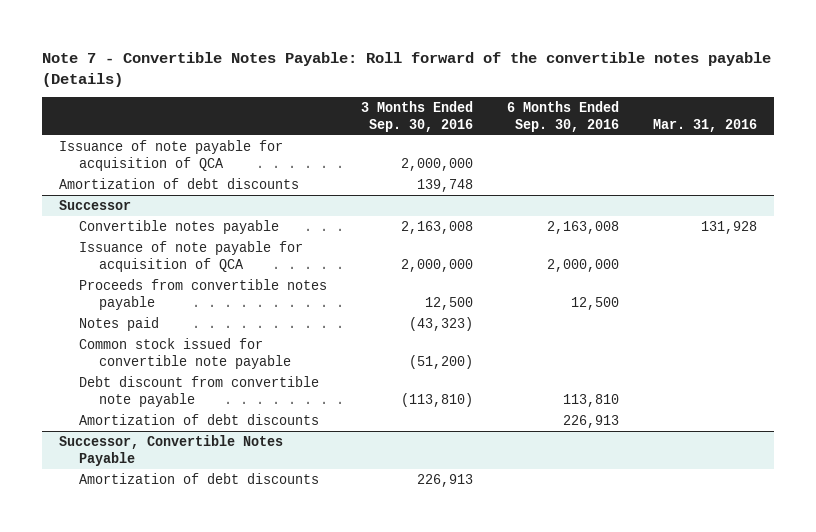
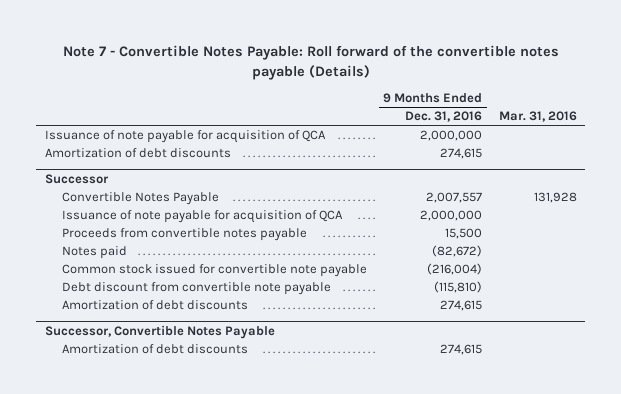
- | 3 Months Ended Sep. 30, 2016 | 6 Months Ended Sep. 30, 2016 | Mar. 31, 2016
+ | 9 Months Ended Dec. 31, 2016 | Mar. 31, 2016
@ Successor
- Convertible notes payable | 2,163,008 | 2,163,008 | 131,928
+ Convertible Notes Payable | 2,007,557 | 131,928

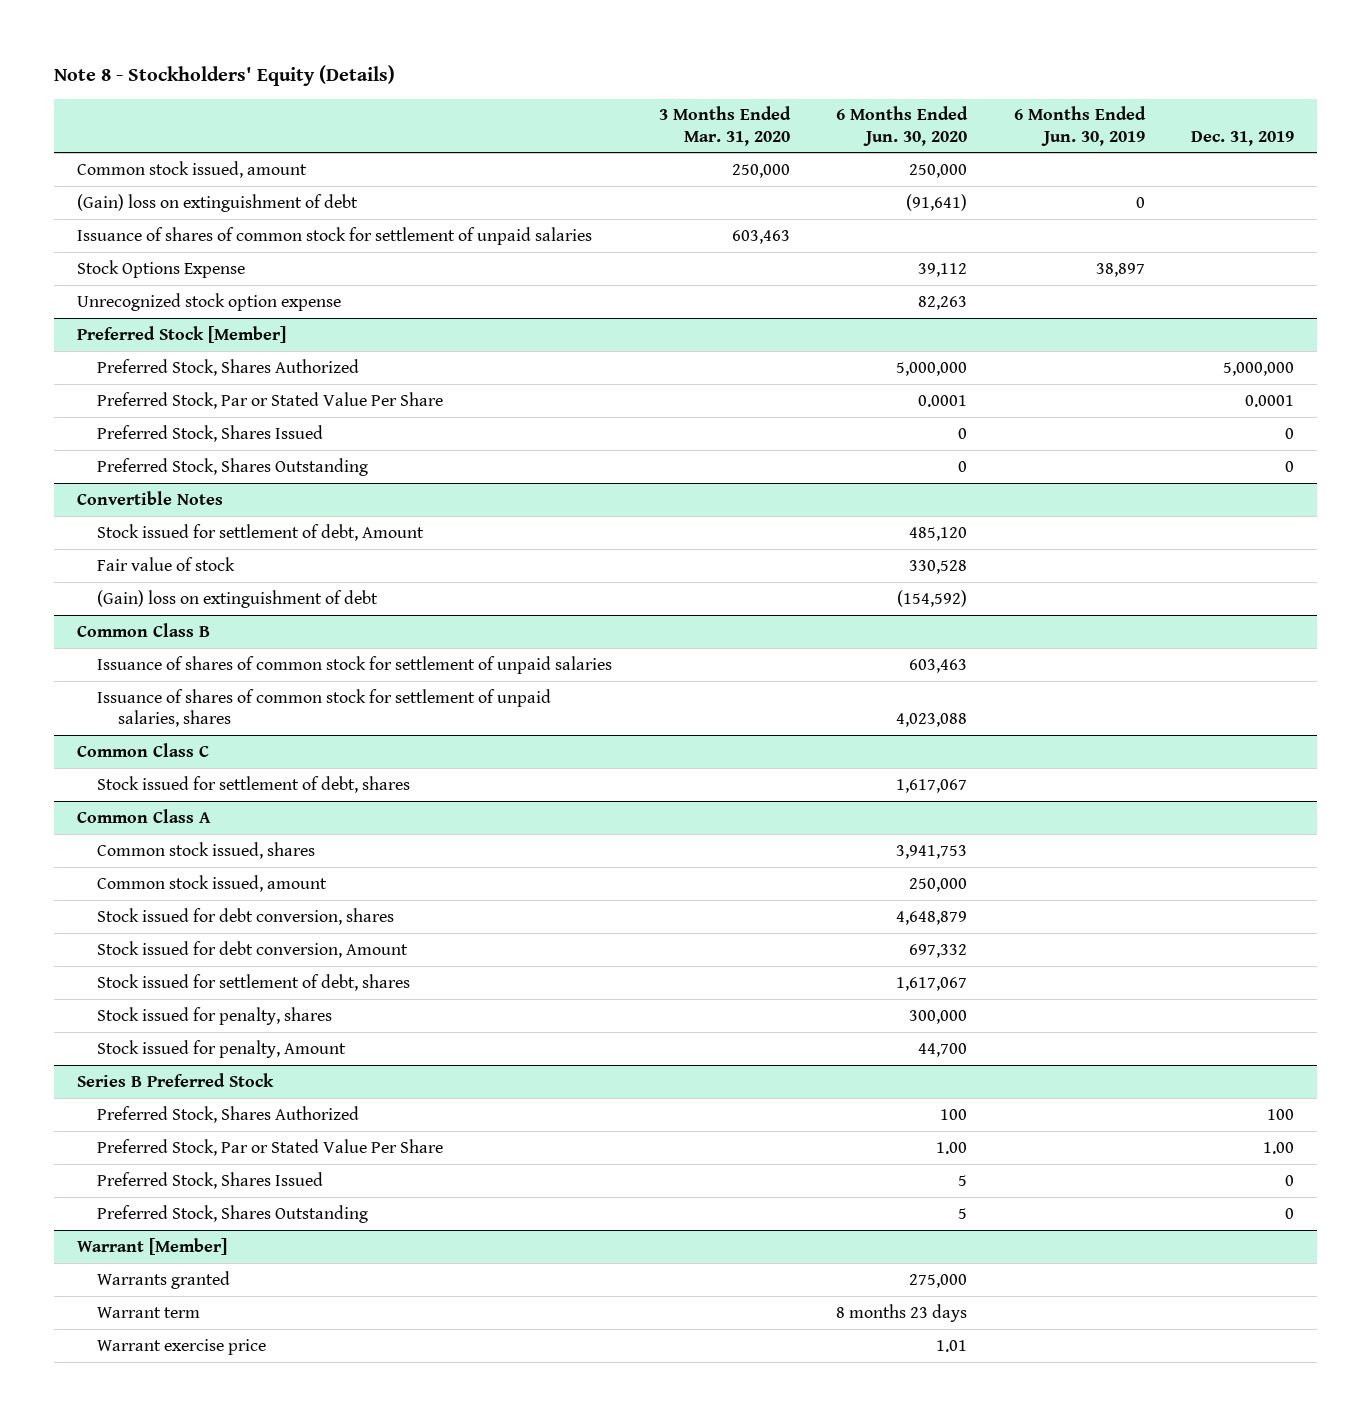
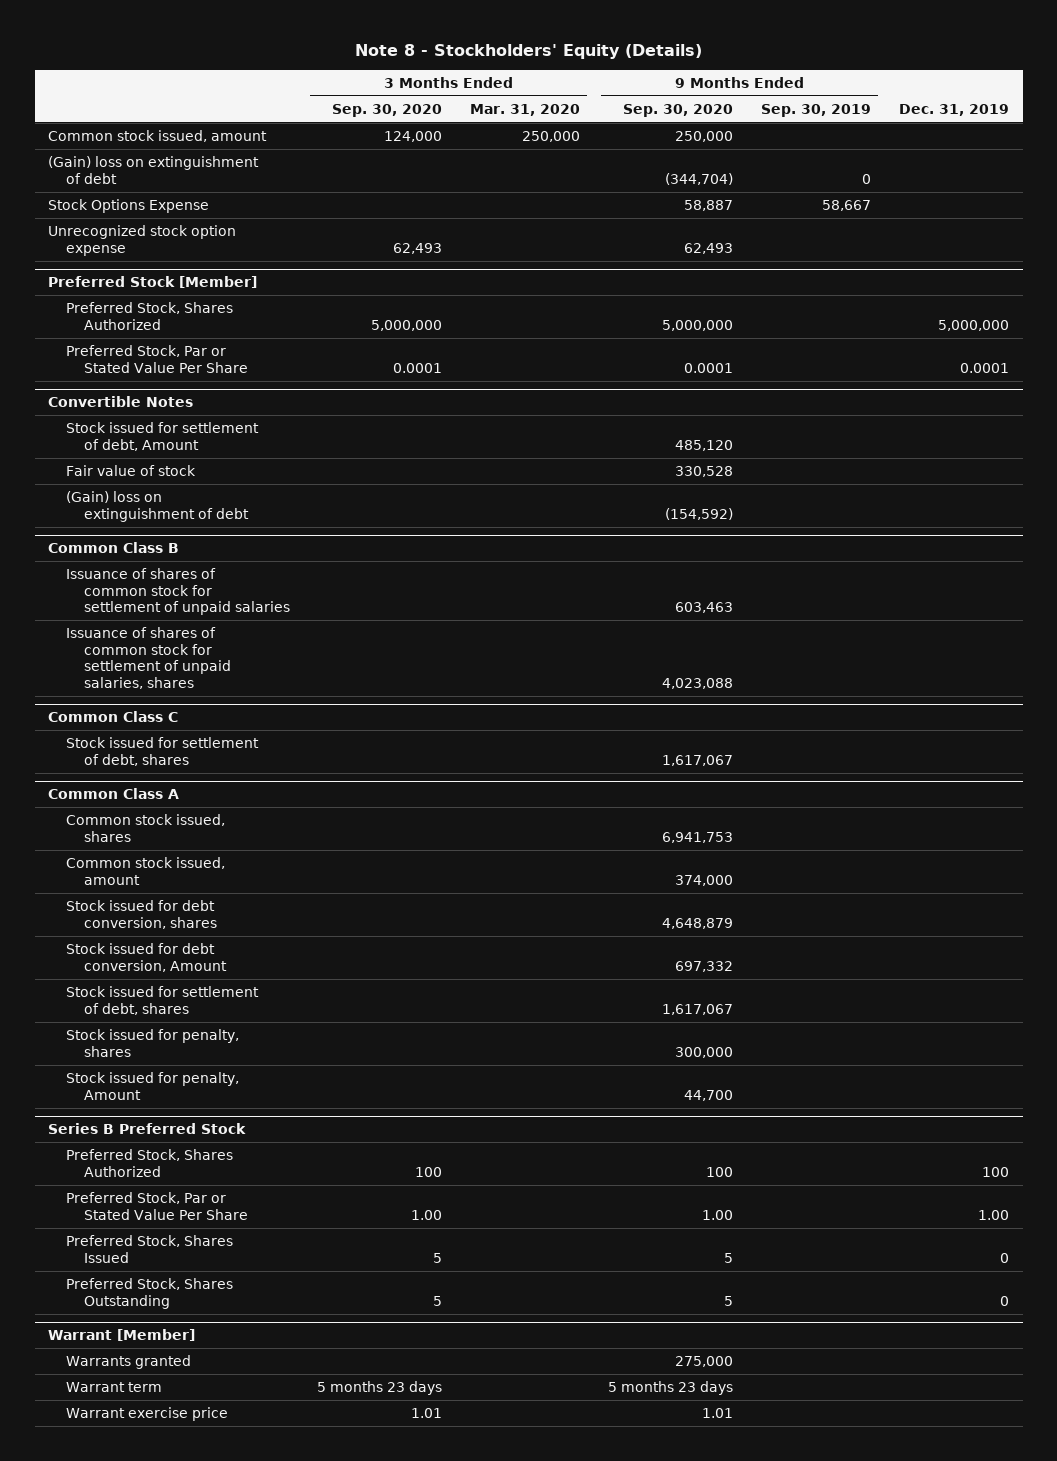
- | 3 Months Ended Mar. 31, 2020 | 6 Months Ended Jun. 30, 2020 | 6 Months Ended Jun. 30, 2019 | Dec. 31, 2019
+ | 3 Months Ended Sep. 30, 2020 | 3 Months Ended Mar. 31, 2020 | 9 Months Ended Sep. 30, 2020 | 9 Months Ended Sep. 30, 2019 | Dec. 31, 2019
- Issuance of shares of common stock for settlement of unpaid salaries | 603,463 | | |
@ Preferred Stock [Member]
- Preferred Stock, Shares Issued | | 0 | | 0
- Preferred Stock, Shares Outstanding | | 0 | | 0

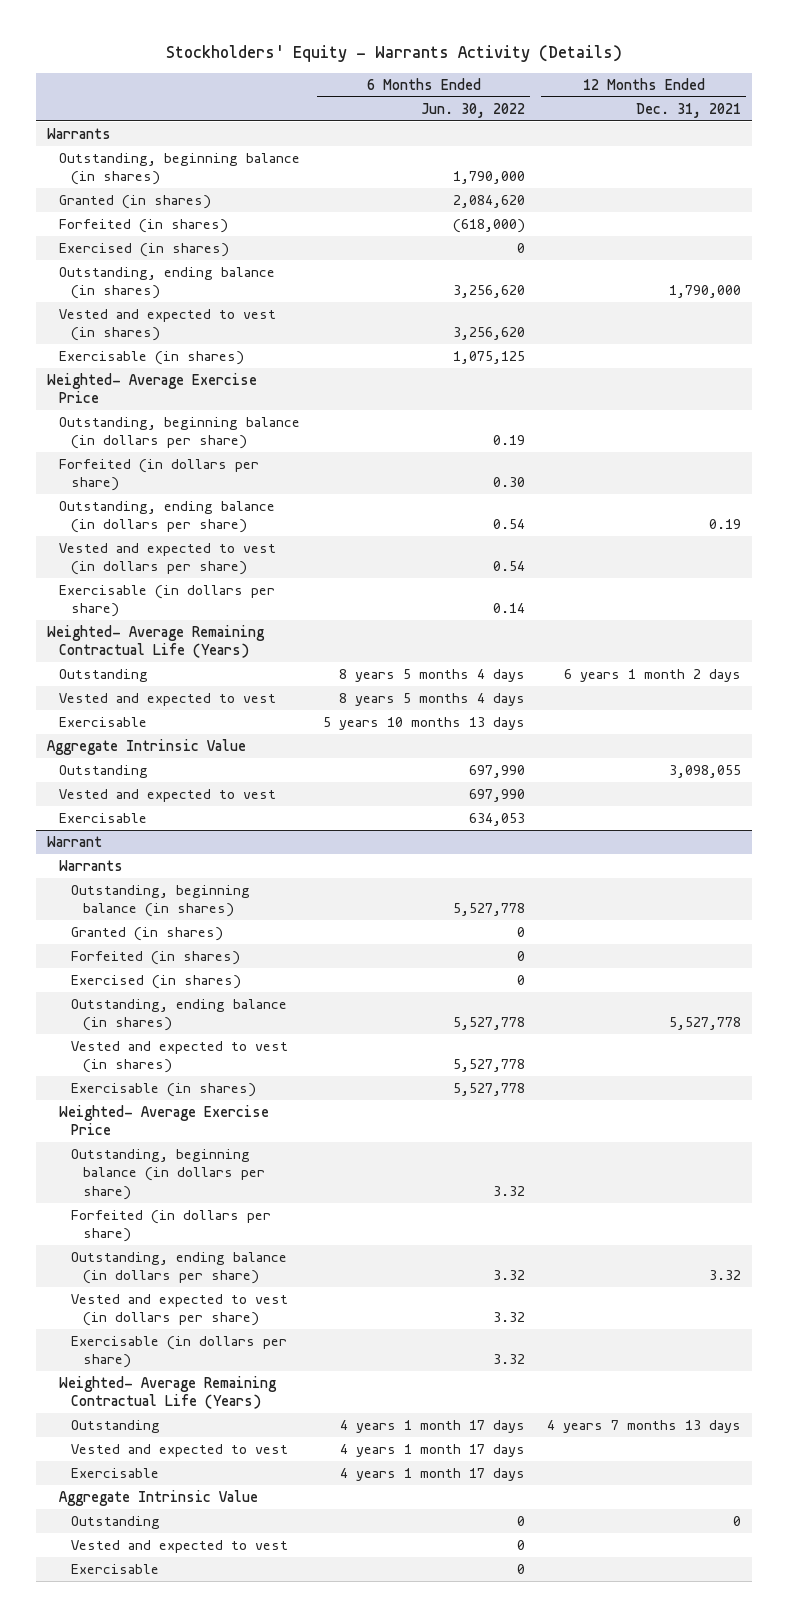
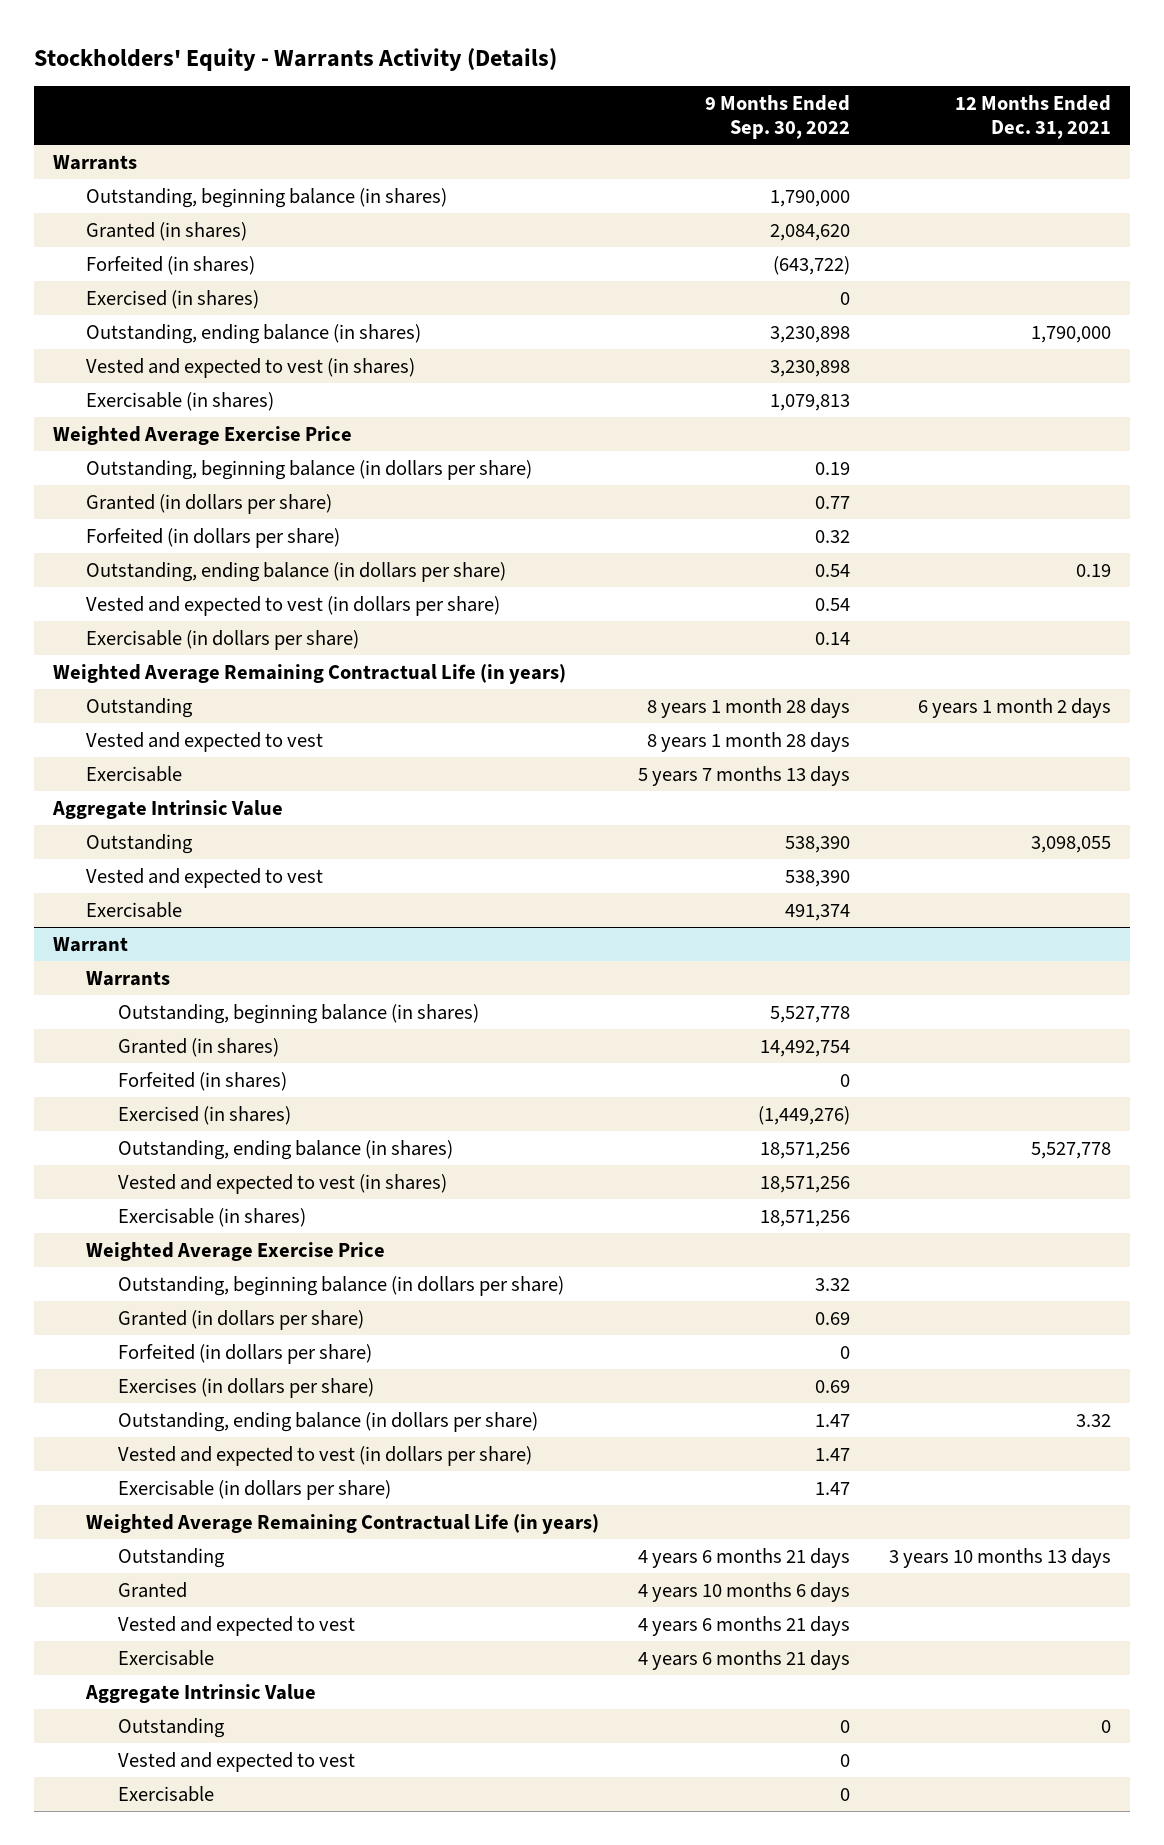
- | 6 Months Ended Jun. 30, 2022 | 12 Months Ended Dec. 31, 2021
+ | 9 Months Ended Sep. 30, 2022 | 12 Months Ended Dec. 31, 2021
- Weighted- Average Exercise Price
+ Weighted Average Exercise Price
+ Granted (in dollars per share) | 0.77 |
- Weighted- Average Remaining Contractual Life (Years)
+ Weighted Average Remaining Contractual Life (in years)
@ Warrant
- Weighted- Average Exercise Price
+ Weighted Average Exercise Price
+ Granted (in dollars per share) | 0.69 |
+ Exercises (in dollars per share) | 0.69 |
- Weighted- Average Remaining Contractual Life (Years)
- Outstanding | 4 years 1 month 17 days | 4 years 7 months 13 days
+ Weighted Average Remaining Contractual Life (in years)
+ Outstanding | 4 years 6 months 21 days | 3 years 10 months 13 days
+ Granted | 4 years 10 months 6 days |

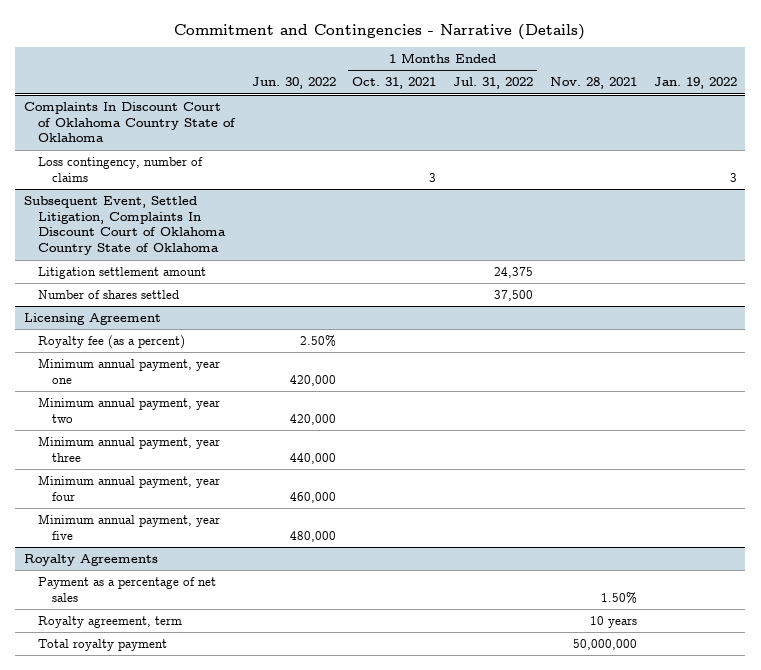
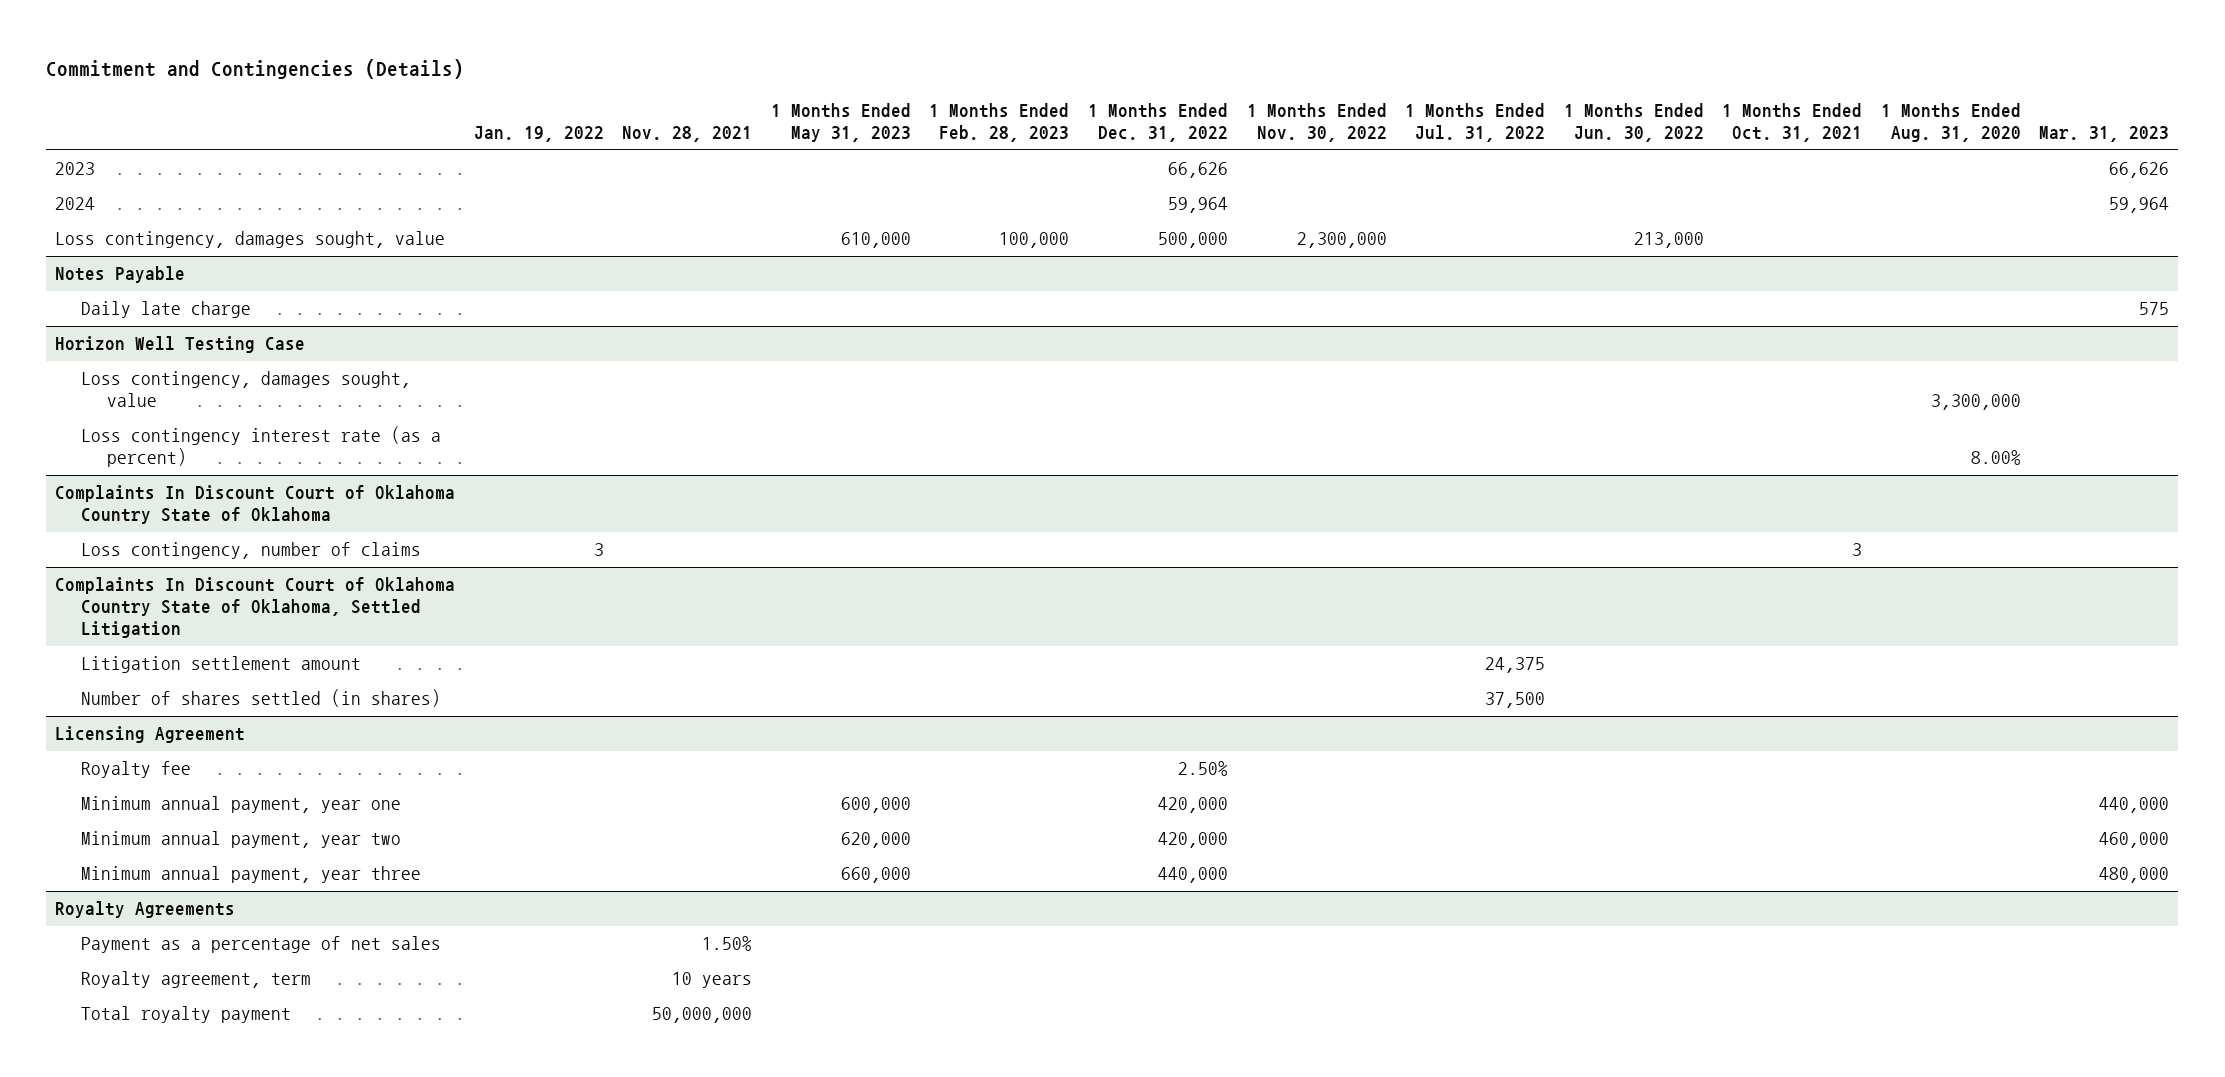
- Commitment and Contingencies - Narrative (Details)
+ Commitment and Contingencies (Details)
- | Jun. 30, 2022 | 1 Months Ended Oct. 31, 2021 | 1 Months Ended Jul. 31, 2022 | Nov. 28, 2021 | Jan. 19, 2022
+ | Jan. 19, 2022 | Nov. 28, 2021 | 1 Months Ended May 31, 2023 | 1 Months Ended Feb. 28, 2023 | 1 Months Ended Dec. 31, 2022 | 1 Months Ended Nov. 30, 2022 | 1 Months Ended Jul. 31, 2022 | 1 Months Ended Jun. 30, 2022 | 1 Months Ended Oct. 31, 2021 | 1 Months Ended Aug. 31, 2020 | Mar. 31, 2023
+ 2023 | | | | | 66,626 | | | | | | 66,626
+ 2024 | | | | | 59,964 | | | | | | 59,964
+ Loss contingency, damages sought, value | | | 610,000 | 100,000 | 500,000 | 2,300,000 | | 213,000 | | |
+ Notes Payable
+ Daily late charge | | | | | | | | | | | 575
+ Horizon Well Testing Case
+ Loss contingency, damages sought, value | | | | | | | | | | 3,300,000 |
+ Loss contingency interest rate (as a percent) | | | | | | | | | | 8.00% |
- Subsequent Event, Settled Litigation, Complaints In Discount Court of Oklahoma Country State of Oklahoma
+ Complaints In Discount Court of Oklahoma Country State of Oklahoma, Settled Litigation
- Number of shares settled | | | 37,500 | |
+ Number of shares settled (in shares) | | | | | | | 37,500 | | | |
@ Licensing Agreement
- Royalty fee (as a percent) | 2.50% | | | |
+ Royalty fee | | | | | 2.50% | | | | | |
- Minimum annual payment, year four | 460,000 | | | |
- Minimum annual payment, year five | 480,000 | | | |

